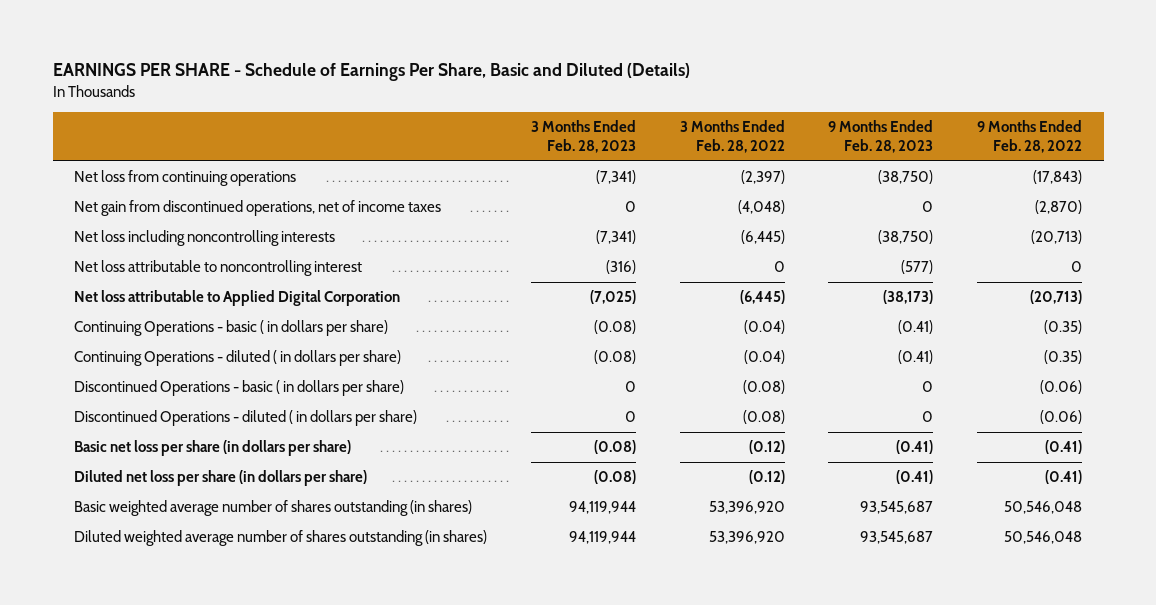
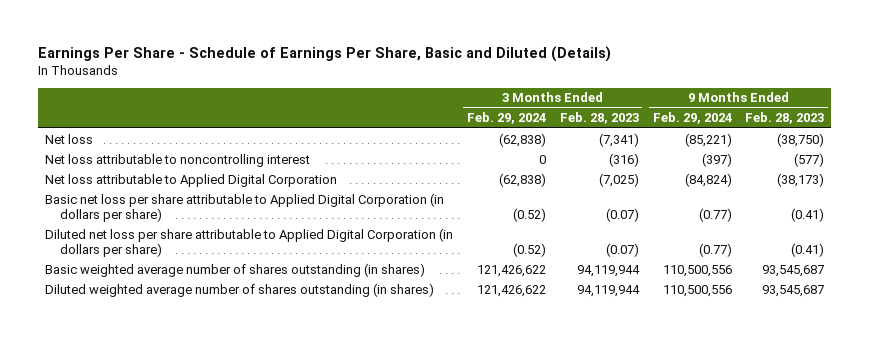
- EARNINGS PER SHARE - Schedule of Earnings Per Share, Basic and Diluted (Details)
+ Earnings Per Share - Schedule of Earnings Per Share, Basic and Diluted (Details)
- | 3 Months Ended Feb. 28, 2023 | 3 Months Ended Feb. 28, 2022 | 9 Months Ended Feb. 28, 2023 | 9 Months Ended Feb. 28, 2022
+ | 3 Months Ended Feb. 29, 2024 | 3 Months Ended Feb. 28, 2023 | 9 Months Ended Feb. 29, 2024 | 9 Months Ended Feb. 28, 2023
- Net loss from continuing operations | (7,341) | (2,397) | (38,750) | (17,843)
- Net gain from discontinued operations, net of income taxes | 0 | (4,048) | 0 | (2,870)
- Net loss including noncontrolling interests | (7,341) | (6,445) | (38,750) | (20,713)
+ Net loss | (62,838) | (7,341) | (85,221) | (38,750)
- Continuing Operations - basic ( in dollars per share) | (0.08) | (0.04) | (0.41) | (0.35)
- Continuing Operations - diluted ( in dollars per share) | (0.08) | (0.04) | (0.41) | (0.35)
- Discontinued Operations - basic ( in dollars per share) | 0 | (0.08) | 0 | (0.06)
- Discontinued Operations - diluted ( in dollars per share) | 0 | (0.08) | 0 | (0.06)
- Basic net loss per share (in dollars per share) | (0.08) | (0.12) | (0.41) | (0.41)
- Diluted net loss per share (in dollars per share) | (0.08) | (0.12) | (0.41) | (0.41)
+ Basic net loss per share attributable to Applied Digital Corporation (in dollars per share) | (0.52) | (0.07) | (0.77) | (0.41)
+ Diluted net loss per share attributable to Applied Digital Corporation (in dollars per share) | (0.52) | (0.07) | (0.77) | (0.41)

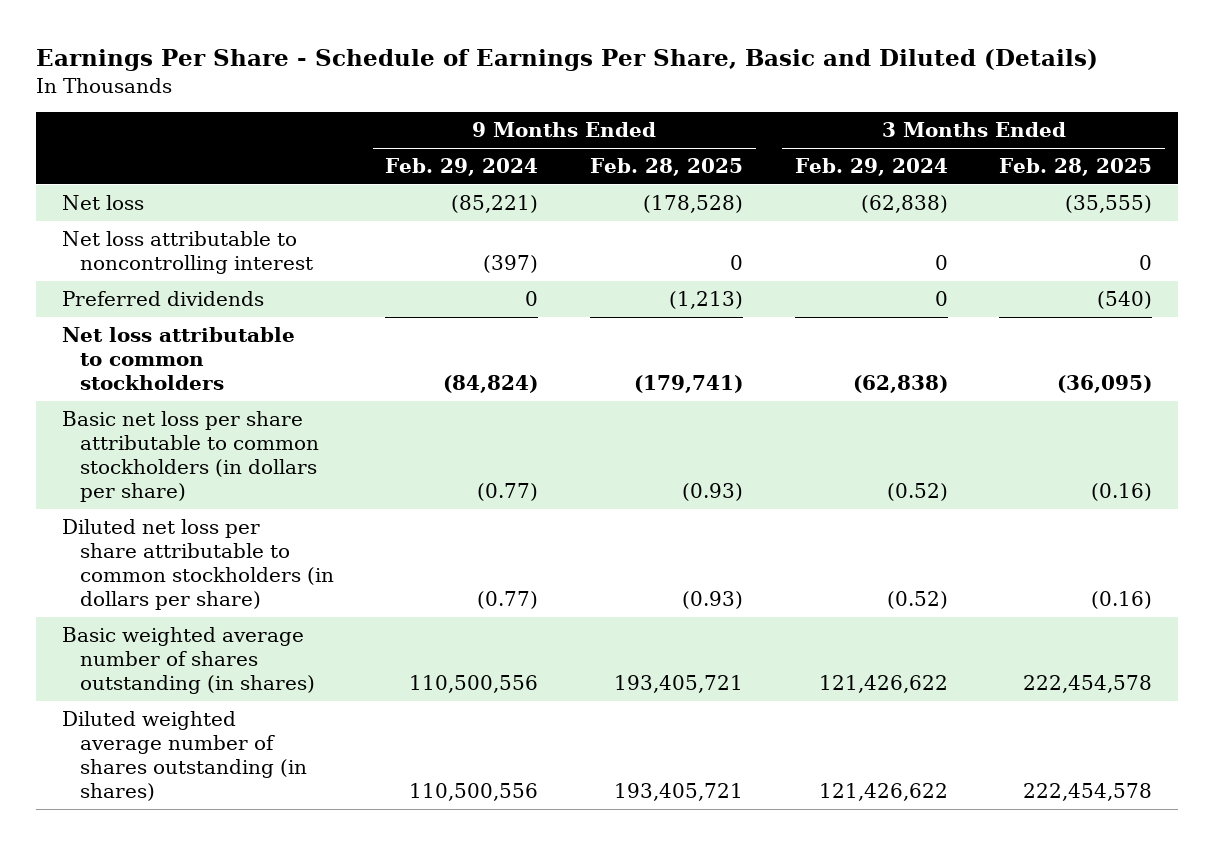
- | 3 Months Ended Feb. 29, 2024 | 3 Months Ended Feb. 28, 2023 | 9 Months Ended Feb. 29, 2024 | 9 Months Ended Feb. 28, 2023
+ | 9 Months Ended Feb. 29, 2024 | 9 Months Ended Feb. 28, 2025 | 3 Months Ended Feb. 29, 2024 | 3 Months Ended Feb. 28, 2025
- Net loss attributable to Applied Digital Corporation | (62,838) | (7,025) | (84,824) | (38,173)
- Basic net loss per share attributable to Applied Digital Corporation (in dollars per share) | (0.52) | (0.07) | (0.77) | (0.41)
- Diluted net loss per share attributable to Applied Digital Corporation (in dollars per share) | (0.52) | (0.07) | (0.77) | (0.41)
+ Preferred dividends | 0 | (1,213) | 0 | (540)
+ Net loss attributable to common stockholders | (84,824) | (179,741) | (62,838) | (36,095)
+ Basic net loss per share attributable to common stockholders (in dollars per share) | (0.77) | (0.93) | (0.52) | (0.16)
+ Diluted net loss per share attributable to common stockholders (in dollars per share) | (0.77) | (0.93) | (0.52) | (0.16)

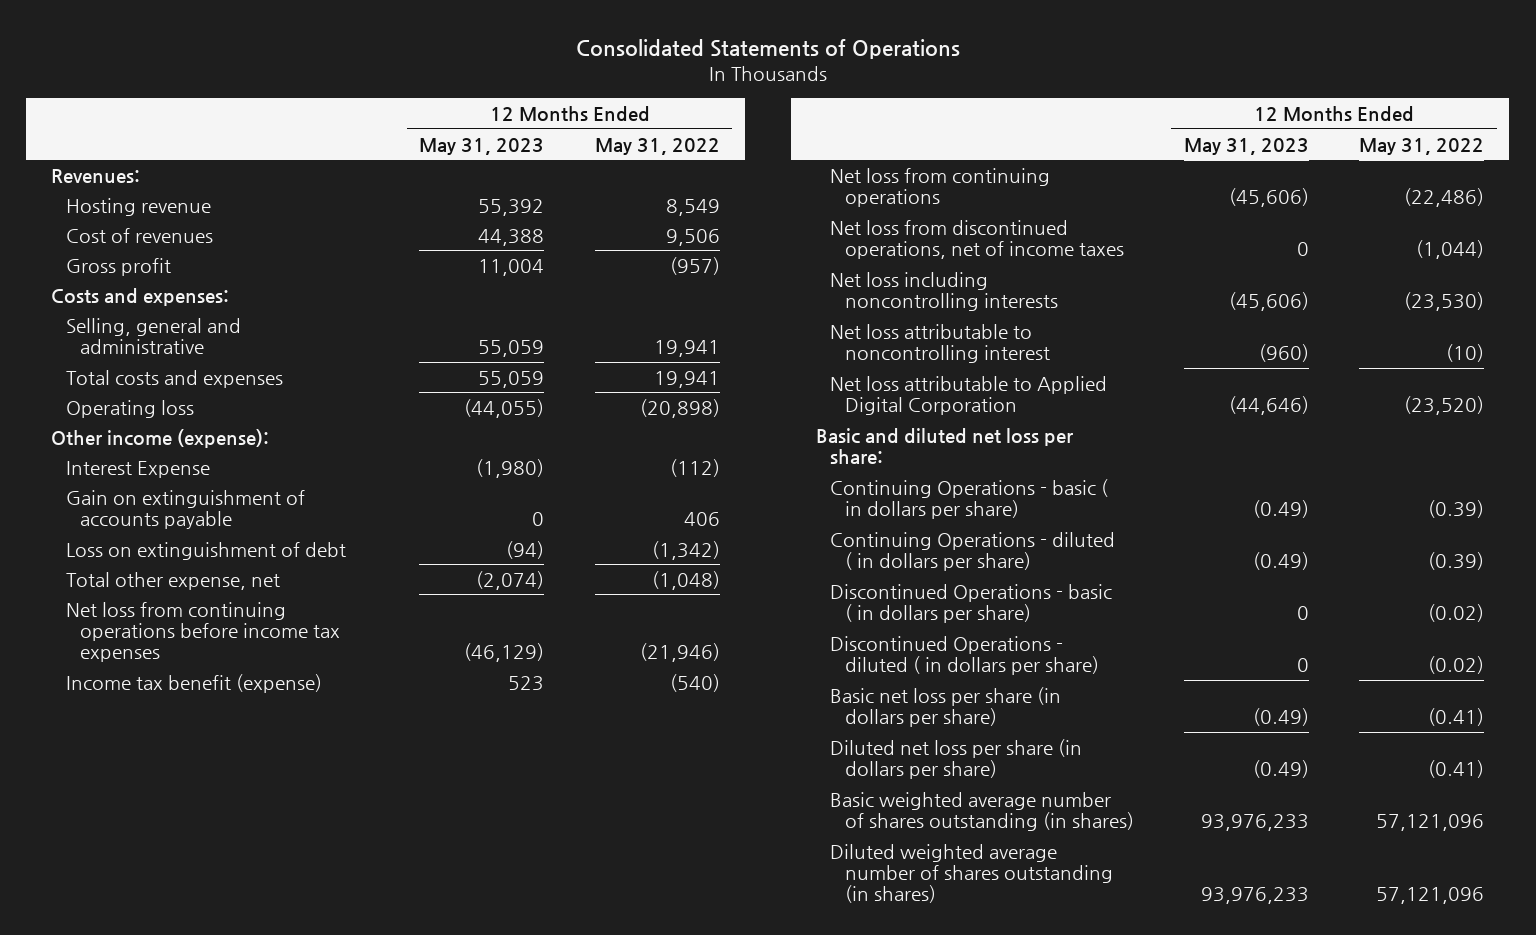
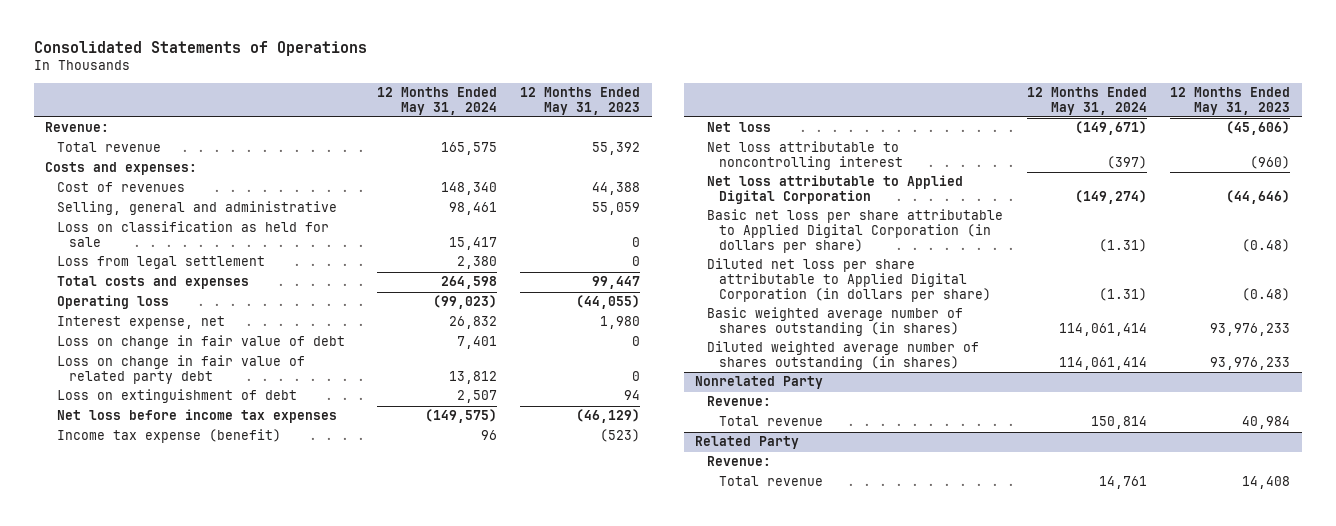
- | 12 Months Ended May 31, 2023 | 12 Months Ended May 31, 2022
+ | 12 Months Ended May 31, 2024 | 12 Months Ended May 31, 2023
- Revenues:
- Hosting revenue | 55,392 | 8,549
- Gross profit | 11,004 | (957)
+ Revenue:
+ Total revenue | 165,575 | 55,392
moved down: Cost of revenues | 148,340 | 44,388
- Total costs and expenses | 55,059 | 19,941
+ Loss on classification as held for sale | 15,417 | 0
+ Loss from legal settlement | 2,380 | 0
+ Total costs and expenses | 264,598 | 99,447
- Other income (expense):
- Interest Expense | (1,980) | (112)
- Gain on extinguishment of accounts payable | 0 | 406
- Loss on extinguishment of debt | (94) | (1,342)
- Total other expense, net | (2,074) | (1,048)
- Net loss from continuing operations before income tax expenses | (46,129) | (21,946)
- Income tax benefit (expense) | 523 | (540)
- Net loss from continuing operations | (45,606) | (22,486)
- Net loss from discontinued operations, net of income taxes | 0 | (1,044)
- Net loss including noncontrolling interests | (45,606) | (23,530)
+ Interest expense, net | 26,832 | 1,980
+ Loss on change in fair value of debt | 7,401 | 0
+ Loss on change in fair value of related party debt | 13,812 | 0
+ Loss on extinguishment of debt | 2,507 | 94
+ Net loss before income tax expenses | (149,575) | (46,129)
+ Income tax expense (benefit) | 96 | (523)
+ Net loss | (149,671) | (45,606)
- Basic and diluted net loss per share:
- Continuing Operations - basic ( in dollars per share) | (0.49) | (0.39)
- Continuing Operations - diluted ( in dollars per share) | (0.49) | (0.39)
- Discontinued Operations - basic ( in dollars per share) | 0 | (0.02)
- Discontinued Operations - diluted ( in dollars per share) | 0 | (0.02)
- Basic net loss per share (in dollars per share) | (0.49) | (0.41)
- Diluted net loss per share (in dollars per share) | (0.49) | (0.41)
+ Basic net loss per share attributable to Applied Digital Corporation (in dollars per share) | (1.31) | (0.48)
+ Diluted net loss per share attributable to Applied Digital Corporation (in dollars per share) | (1.31) | (0.48)
+ Nonrelated Party
+ Revenue:
+ Total revenue | 150,814 | 40,984
+ Related Party
+ Revenue:
+ Total revenue | 14,761 | 14,408

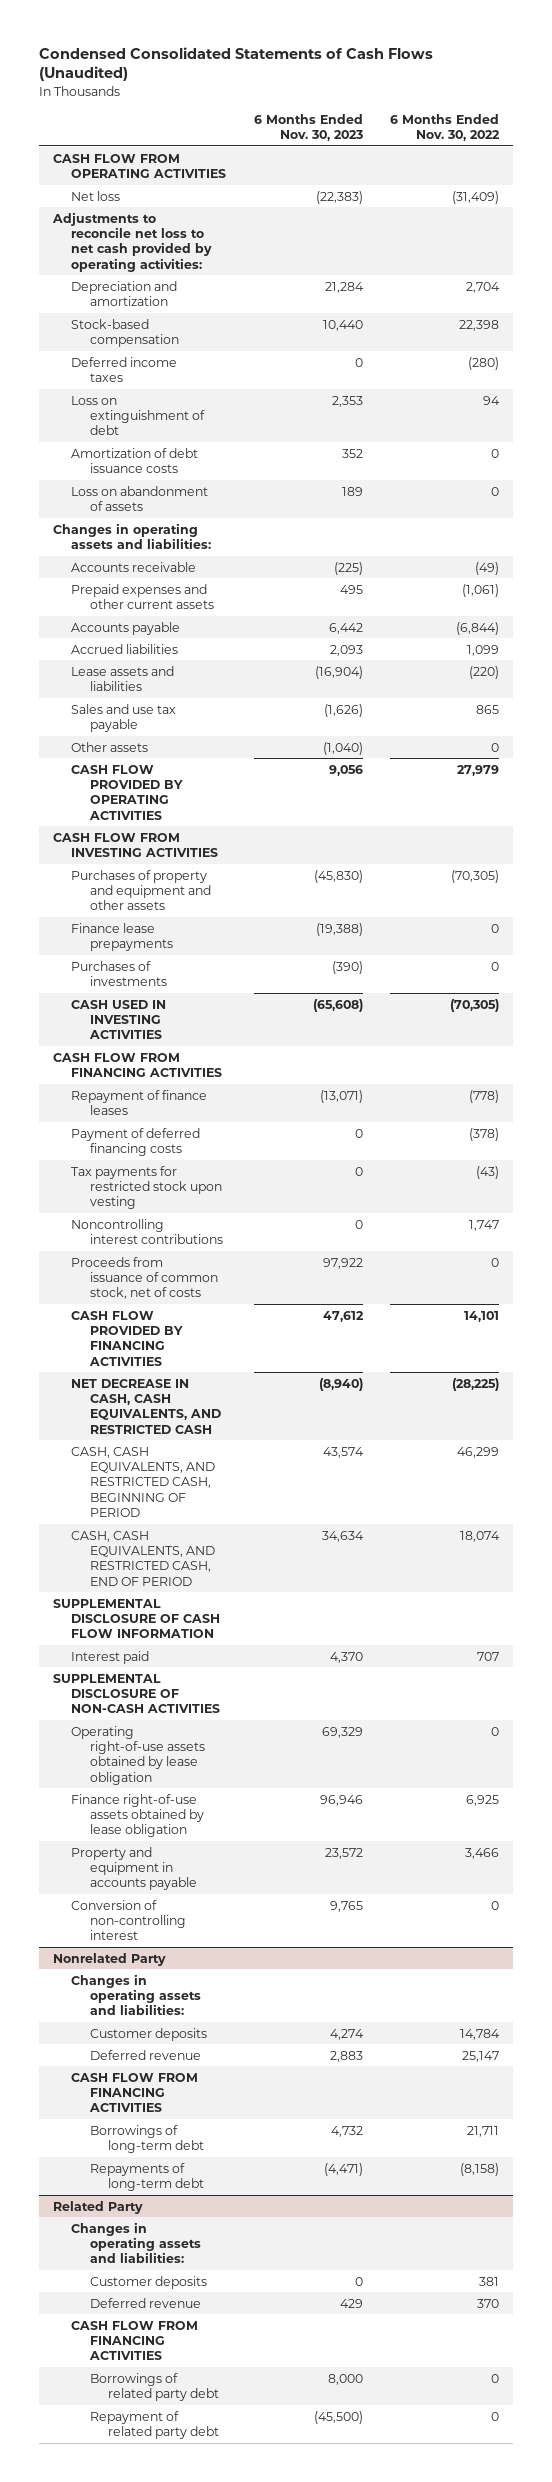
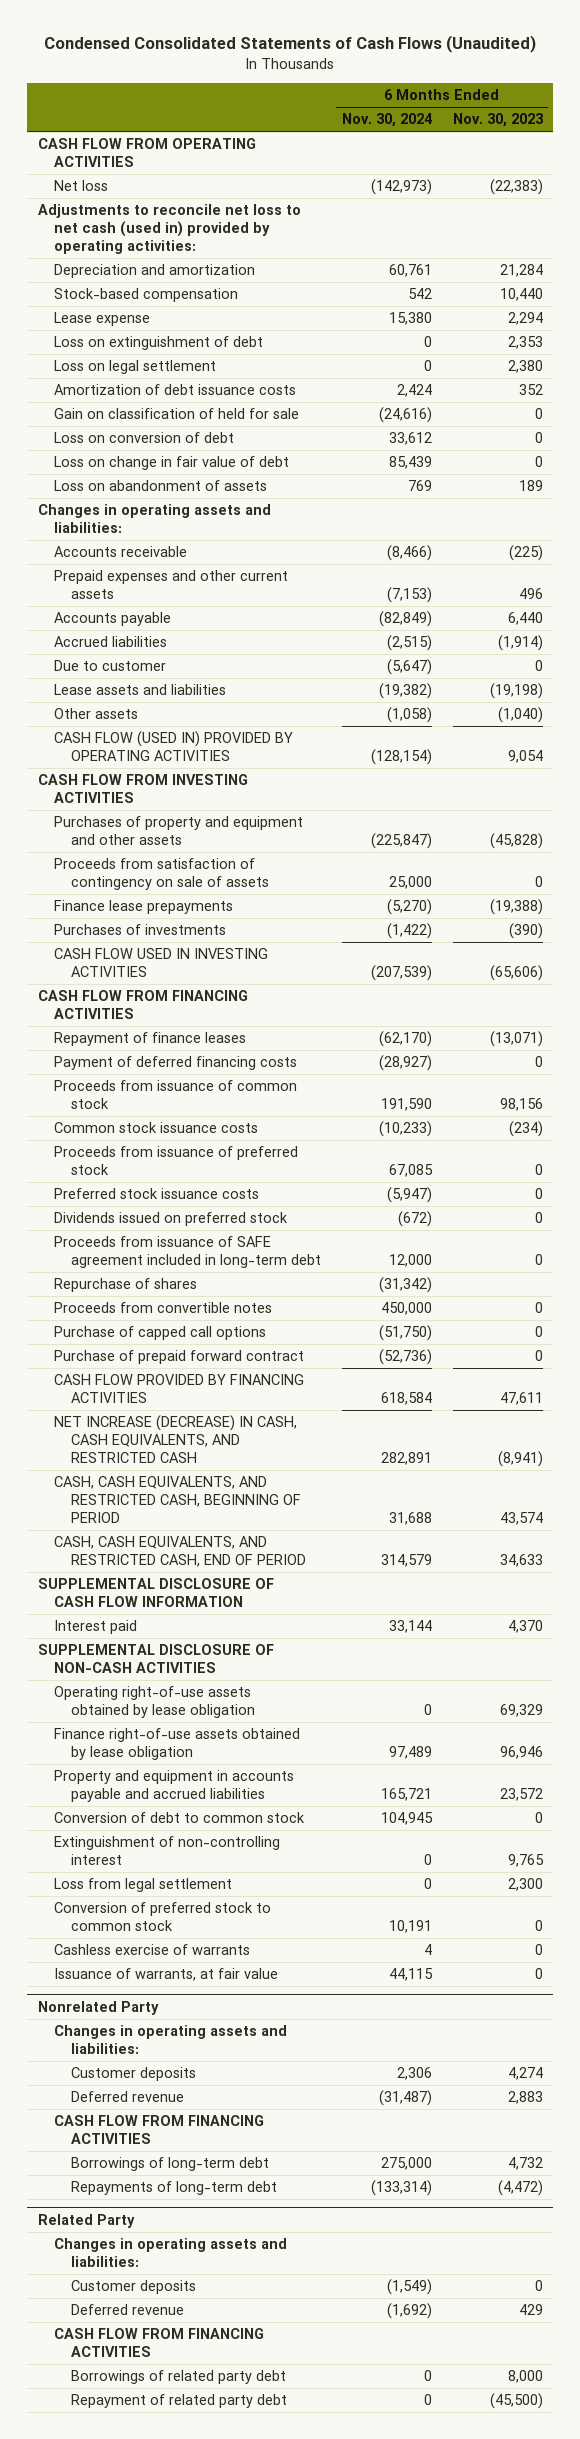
- | 6 Months Ended Nov. 30, 2023 | 6 Months Ended Nov. 30, 2022
+ | 6 Months Ended Nov. 30, 2024 | 6 Months Ended Nov. 30, 2023
- Adjustments to reconcile net loss to net cash provided by operating activities:
+ Adjustments to reconcile net loss to net cash (used in) provided by operating activities:
- Deferred income taxes | 0 | (280)
+ Lease expense | 15,380 | 2,294
+ Loss on legal settlement | 0 | 2,380
+ Gain on classification of held for sale | (24,616) | 0
+ Loss on conversion of debt | 33,612 | 0
+ Loss on change in fair value of debt | 85,439 | 0
- Prepaid expenses and other current assets | 495 | (1,061)
- Accounts payable | 6,442 | (6,844)
- Accrued liabilities | 2,093 | 1,099
- Lease assets and liabilities | (16,904) | (220)
- Sales and use tax payable | (1,626) | 865
+ Prepaid expenses and other current assets | (7,153) | 496
+ Accounts payable | (82,849) | 6,440
+ Accrued liabilities | (2,515) | (1,914)
+ Due to customer | (5,647) | 0
+ Lease assets and liabilities | (19,382) | (19,198)
- CASH FLOW PROVIDED BY OPERATING ACTIVITIES | 9,056 | 27,979
+ CASH FLOW (USED IN) PROVIDED BY OPERATING ACTIVITIES | (128,154) | 9,054
- Purchases of property and equipment and other assets | (45,830) | (70,305)
+ Purchases of property and equipment and other assets | (225,847) | (45,828)
+ Proceeds from satisfaction of contingency on sale of assets | 25,000 | 0
- CASH USED IN INVESTING ACTIVITIES | (65,608) | (70,305)
+ CASH FLOW USED IN INVESTING ACTIVITIES | (207,539) | (65,606)
- Tax payments for restricted stock upon vesting | 0 | (43)
- Noncontrolling interest contributions | 0 | 1,747
- Proceeds from issuance of common stock, net of costs | 97,922 | 0
- CASH FLOW PROVIDED BY FINANCING ACTIVITIES | 47,612 | 14,101
- NET DECREASE IN CASH, CASH EQUIVALENTS, AND RESTRICTED CASH | (8,940) | (28,225)
+ Proceeds from issuance of common stock | 191,590 | 98,156
+ Common stock issuance costs | (10,233) | (234)
+ Proceeds from issuance of preferred stock | 67,085 | 0
+ Preferred stock issuance costs | (5,947) | 0
+ Dividends issued on preferred stock | (672) | 0
+ Proceeds from issuance of SAFE agreement included in long-term debt | 12,000 | 0
+ Repurchase of shares | (31,342) |
+ Proceeds from convertible notes | 450,000 | 0
+ Purchase of capped call options | (51,750) | 0
+ Purchase of prepaid forward contract | (52,736) | 0
+ CASH FLOW PROVIDED BY FINANCING ACTIVITIES | 618,584 | 47,611
+ NET INCREASE (DECREASE) IN CASH, CASH EQUIVALENTS, AND RESTRICTED CASH | 282,891 | (8,941)
- CASH, CASH EQUIVALENTS, AND RESTRICTED CASH, END OF PERIOD | 34,634 | 18,074
+ CASH, CASH EQUIVALENTS, AND RESTRICTED CASH, END OF PERIOD | 314,579 | 34,633
- Property and equipment in accounts payable | 23,572 | 3,466
- Conversion of non-controlling interest | 9,765 | 0
+ Property and equipment in accounts payable and accrued liabilities | 165,721 | 23,572
+ Conversion of debt to common stock | 104,945 | 0
+ Extinguishment of non-controlling interest | 0 | 9,765
+ Loss from legal settlement | 0 | 2,300
+ Conversion of preferred stock to common stock | 10,191 | 0
+ Cashless exercise of warrants | 4 | 0
+ Issuance of warrants, at fair value | 44,115 | 0
@ Nonrelated Party
- Repayments of long-term debt | (4,471) | (8,158)
+ Repayments of long-term debt | (133,314) | (4,472)

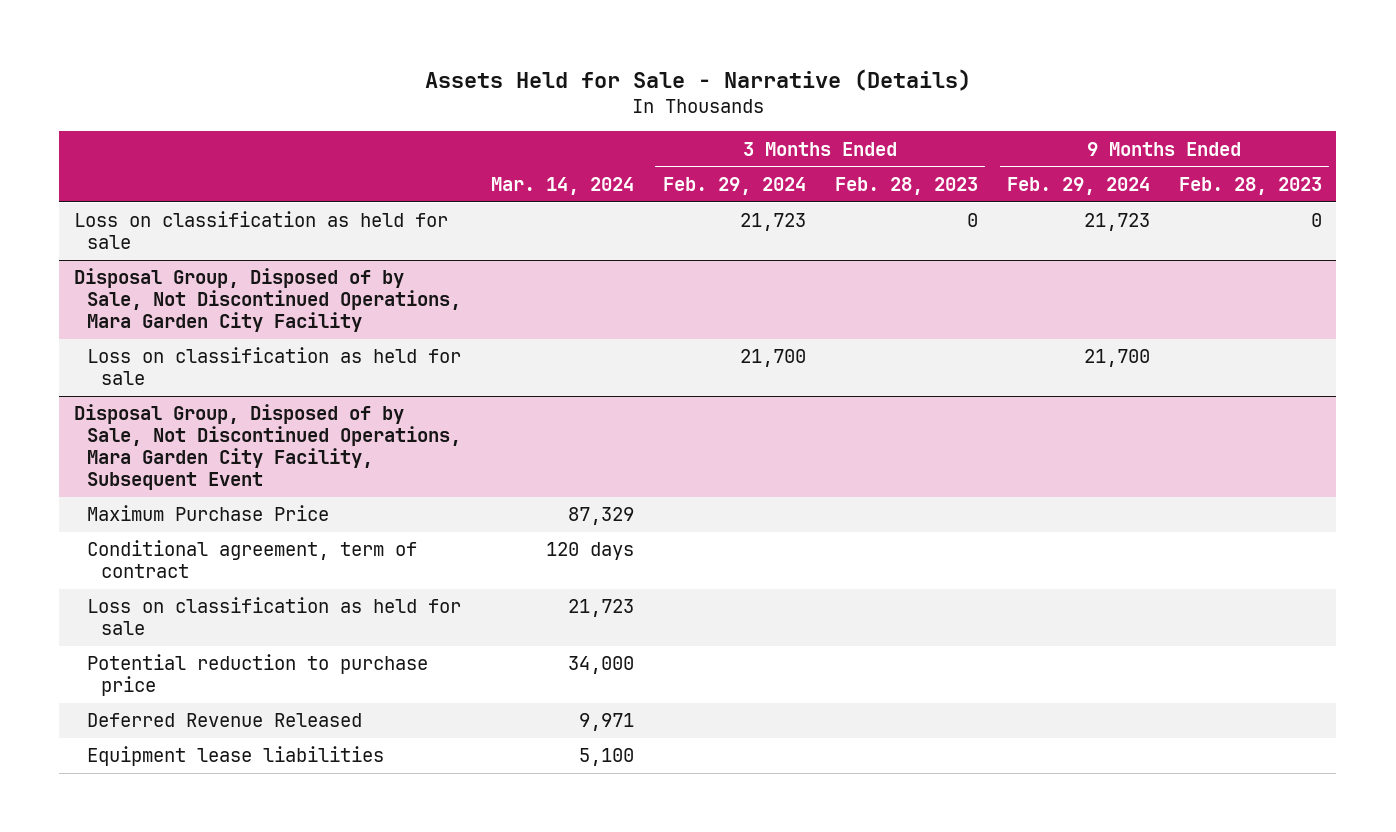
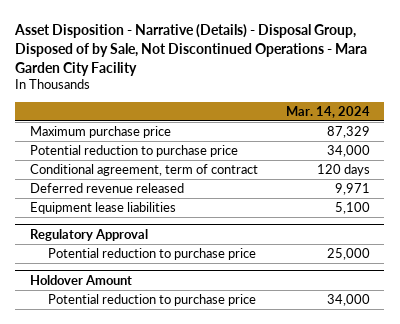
- Assets Held for Sale - Narrative (Details)
+ Asset Disposition - Narrative (Details) - Disposal Group, Disposed of by Sale, Not Discontinued Operations - Mara Garden City Facility
- | Mar. 14, 2024 | 3 Months Ended Feb. 29, 2024 | 3 Months Ended Feb. 28, 2023 | 9 Months Ended Feb. 29, 2024 | 9 Months Ended Feb. 28, 2023
+ | Mar. 14, 2024
- Loss on classification as held for sale | | 21,723 | 0 | 21,723 | 0
- Disposal Group, Disposed of by Sale, Not Discontinued Operations, Mara Garden City Facility
- Loss on classification as held for sale | | 21,700 | | 21,700 |
- Disposal Group, Disposed of by Sale, Not Discontinued Operations, Mara Garden City Facility, Subsequent Event
- Maximum Purchase Price | 87,329 | | | |
- Conditional agreement, term of contract | 120 days | | | |
- Loss on classification as held for sale | 21,723 | | | |
+ Maximum purchase price | 87,329
- Deferred Revenue Released | 9,971 | | | |
+ Conditional agreement, term of contract | 120 days
+ Deferred revenue released | 9,971
+ Regulatory Approval
+ Potential reduction to purchase price | 25,000
+ Holdover Amount
+ Potential reduction to purchase price | 34,000

